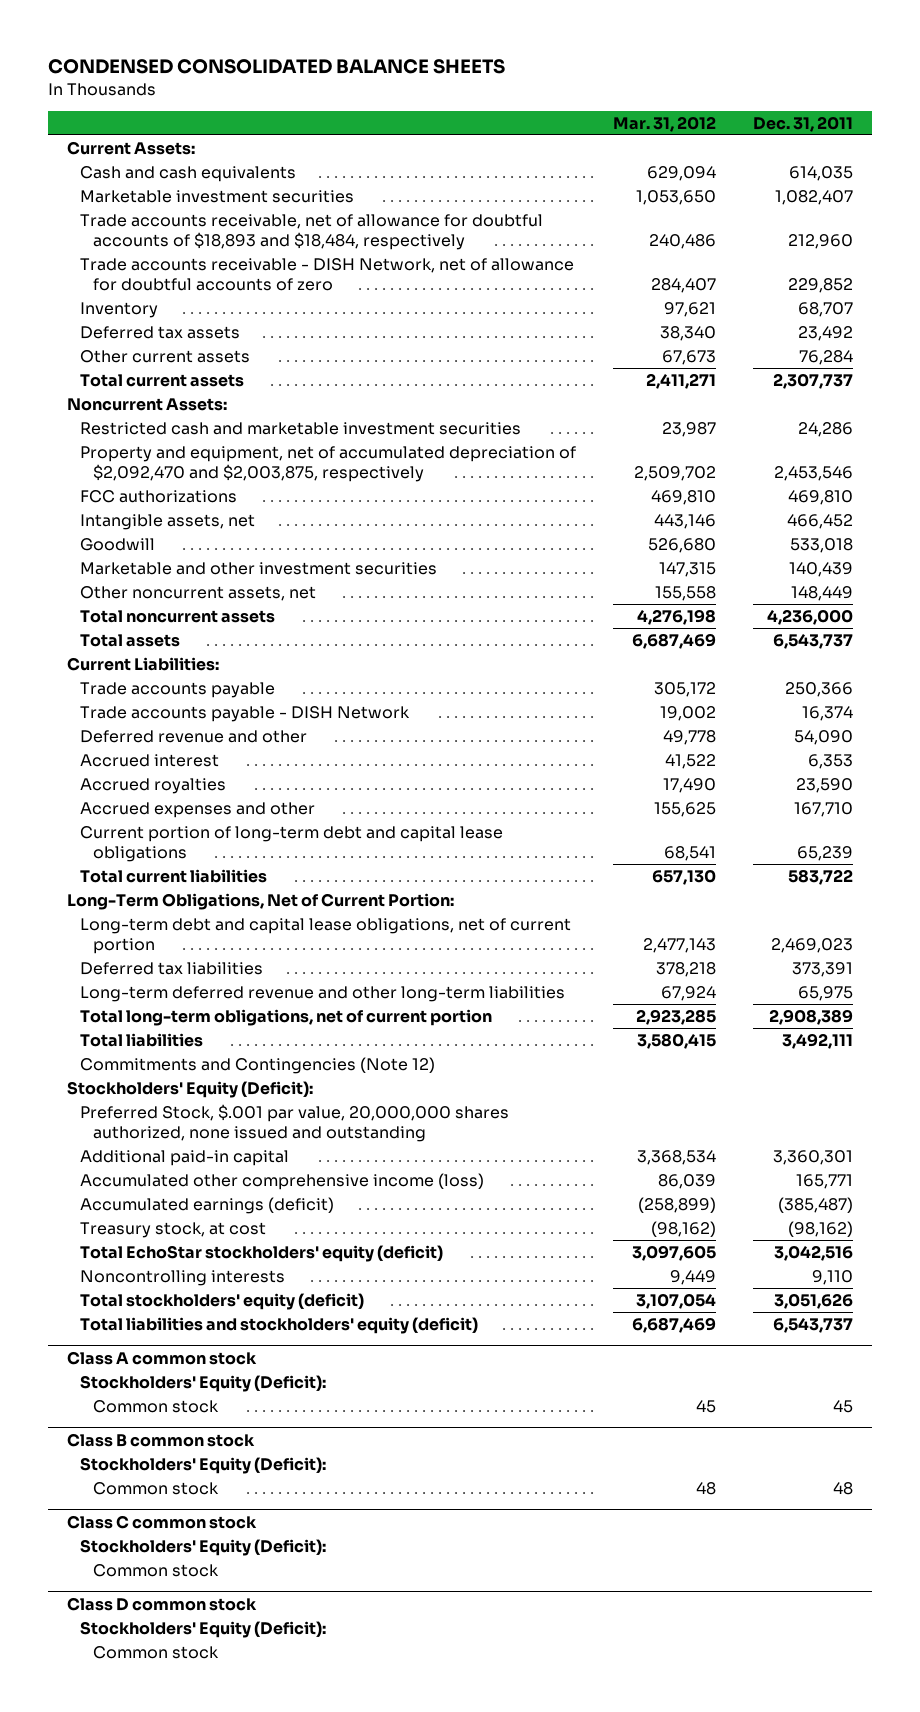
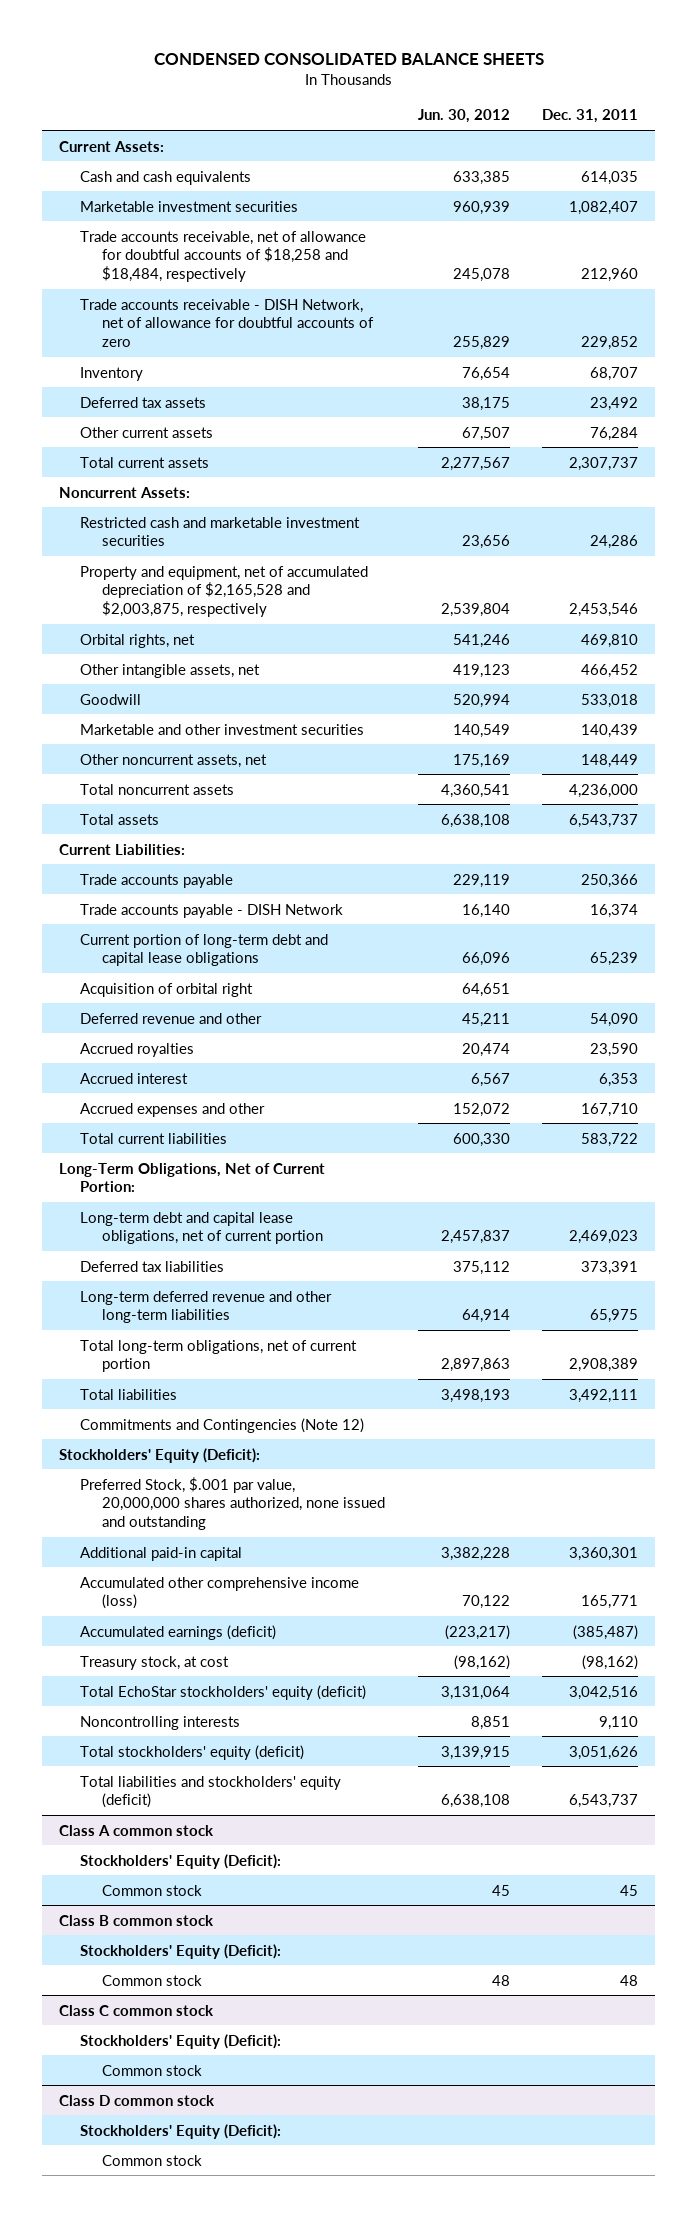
- | Mar. 31, 2012 | Dec. 31, 2011
+ | Jun. 30, 2012 | Dec. 31, 2011
- Trade accounts receivable, net of allowance for doubtful accounts of $18,893 and $18,484, respectively | 240,486 | 212,960
+ Trade accounts receivable, net of allowance for doubtful accounts of $18,258 and $18,484, respectively | 245,078 | 212,960
- Property and equipment, net of accumulated depreciation of $2,092,470 and $2,003,875, respectively | 2,509,702 | 2,453,546
- FCC authorizations | 469,810 | 469,810
- Intangible assets, net | 443,146 | 466,452
+ Property and equipment, net of accumulated depreciation of $2,165,528 and $2,003,875, respectively | 2,539,804 | 2,453,546
+ Orbital rights, net | 541,246 | 469,810
+ Other intangible assets, net | 419,123 | 466,452
moved up: Current portion of long-term debt and capital lease obligations | 66,096 | 65,239
+ Acquisition of orbital right | 64,651 |
moved down: Accrued interest | 6,567 | 6,353

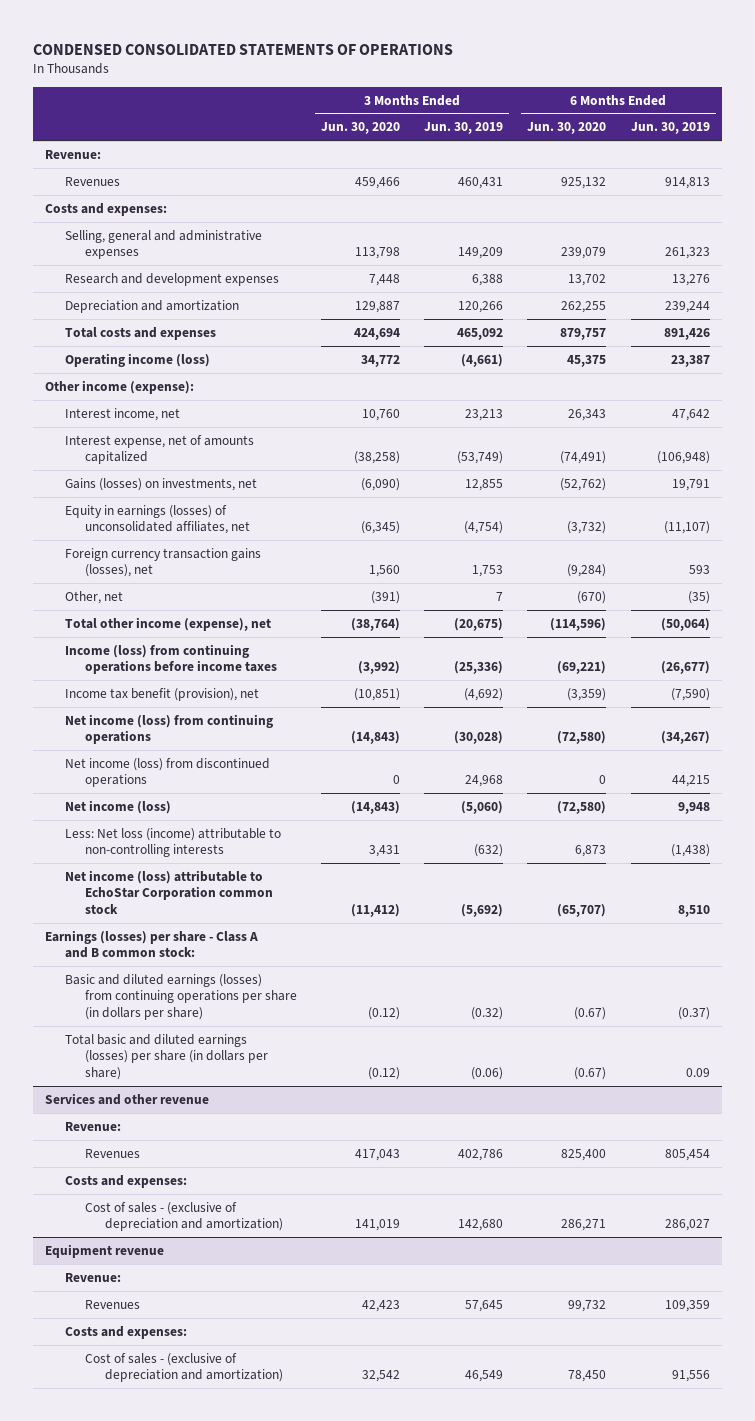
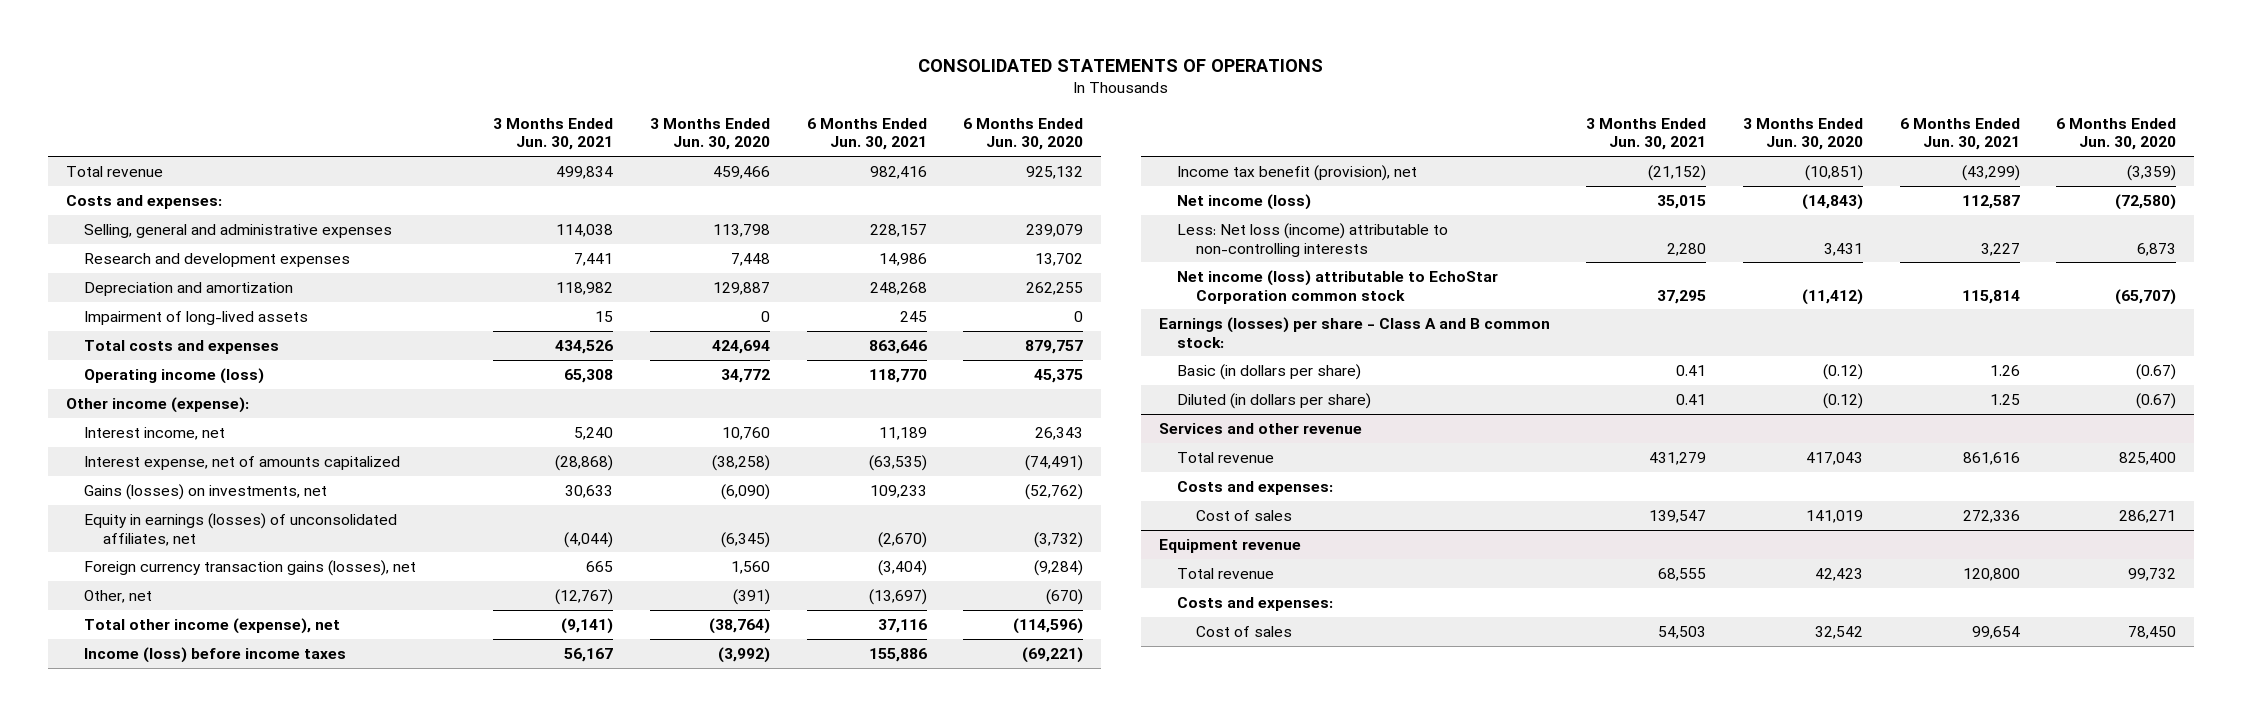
- CONDENSED CONSOLIDATED STATEMENTS OF OPERATIONS
+ CONSOLIDATED STATEMENTS OF OPERATIONS
- | 3 Months Ended Jun. 30, 2020 | 3 Months Ended Jun. 30, 2019 | 6 Months Ended Jun. 30, 2020 | 6 Months Ended Jun. 30, 2019
+ | 3 Months Ended Jun. 30, 2021 | 3 Months Ended Jun. 30, 2020 | 6 Months Ended Jun. 30, 2021 | 6 Months Ended Jun. 30, 2020
- Revenue:
- Revenues | 459,466 | 460,431 | 925,132 | 914,813
+ Total revenue | 499,834 | 459,466 | 982,416 | 925,132
+ Impairment of long-lived assets | 15 | 0 | 245 | 0
- Income (loss) from continuing operations before income taxes | (3,992) | (25,336) | (69,221) | (26,677)
+ Income (loss) before income taxes | 56,167 | (3,992) | 155,886 | (69,221)
- Net income (loss) from continuing operations | (14,843) | (30,028) | (72,580) | (34,267)
- Net income (loss) from discontinued operations | 0 | 24,968 | 0 | 44,215
- Basic and diluted earnings (losses) from continuing operations per share (in dollars per share) | (0.12) | (0.32) | (0.67) | (0.37)
- Total basic and diluted earnings (losses) per share (in dollars per share) | (0.12) | (0.06) | (0.67) | 0.09
+ Basic (in dollars per share) | 0.41 | (0.12) | 1.26 | (0.67)
+ Diluted (in dollars per share) | 0.41 | (0.12) | 1.25 | (0.67)
@ Services and other revenue
- Revenue:
- Revenues | 417,043 | 402,786 | 825,400 | 805,454
+ Total revenue | 431,279 | 417,043 | 861,616 | 825,400
- Cost of sales - (exclusive of depreciation and amortization) | 141,019 | 142,680 | 286,271 | 286,027
+ Cost of sales | 139,547 | 141,019 | 272,336 | 286,271
@ Equipment revenue
- Revenue:
- Revenues | 42,423 | 57,645 | 99,732 | 109,359
+ Total revenue | 68,555 | 42,423 | 120,800 | 99,732
- Cost of sales - (exclusive of depreciation and amortization) | 32,542 | 46,549 | 78,450 | 91,556
+ Cost of sales | 54,503 | 32,542 | 99,654 | 78,450

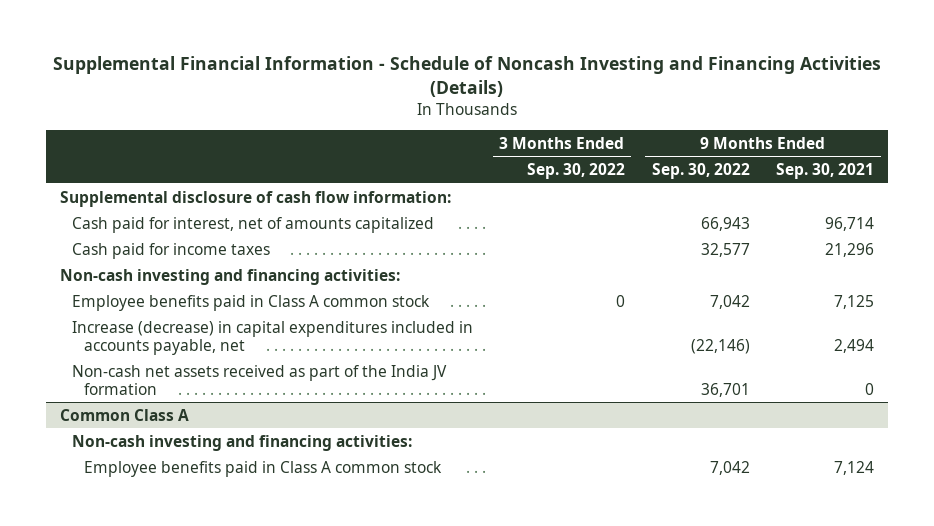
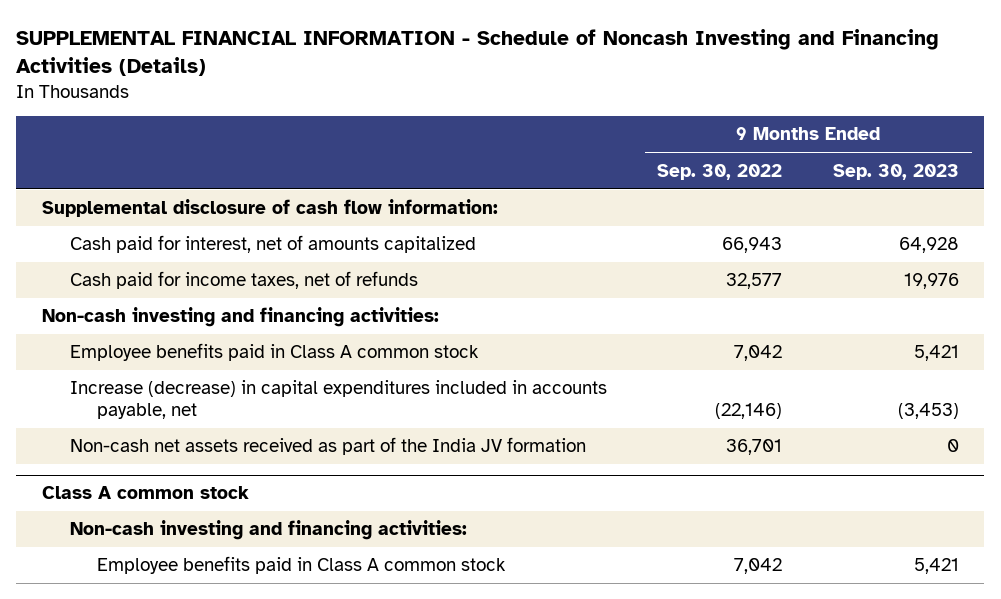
- Supplemental Financial Information - Schedule of Noncash Investing and Financing Activities (Details)
+ SUPPLEMENTAL FINANCIAL INFORMATION - Schedule of Noncash Investing and Financing Activities (Details)
- | 3 Months Ended Sep. 30, 2022 | 9 Months Ended Sep. 30, 2022 | 9 Months Ended Sep. 30, 2021
+ | 9 Months Ended Sep. 30, 2022 | 9 Months Ended Sep. 30, 2023
- Cash paid for income taxes | | 32,577 | 21,296
+ Cash paid for income taxes, net of refunds | 32,577 | 19,976
- Common Class A
+ Class A common stock

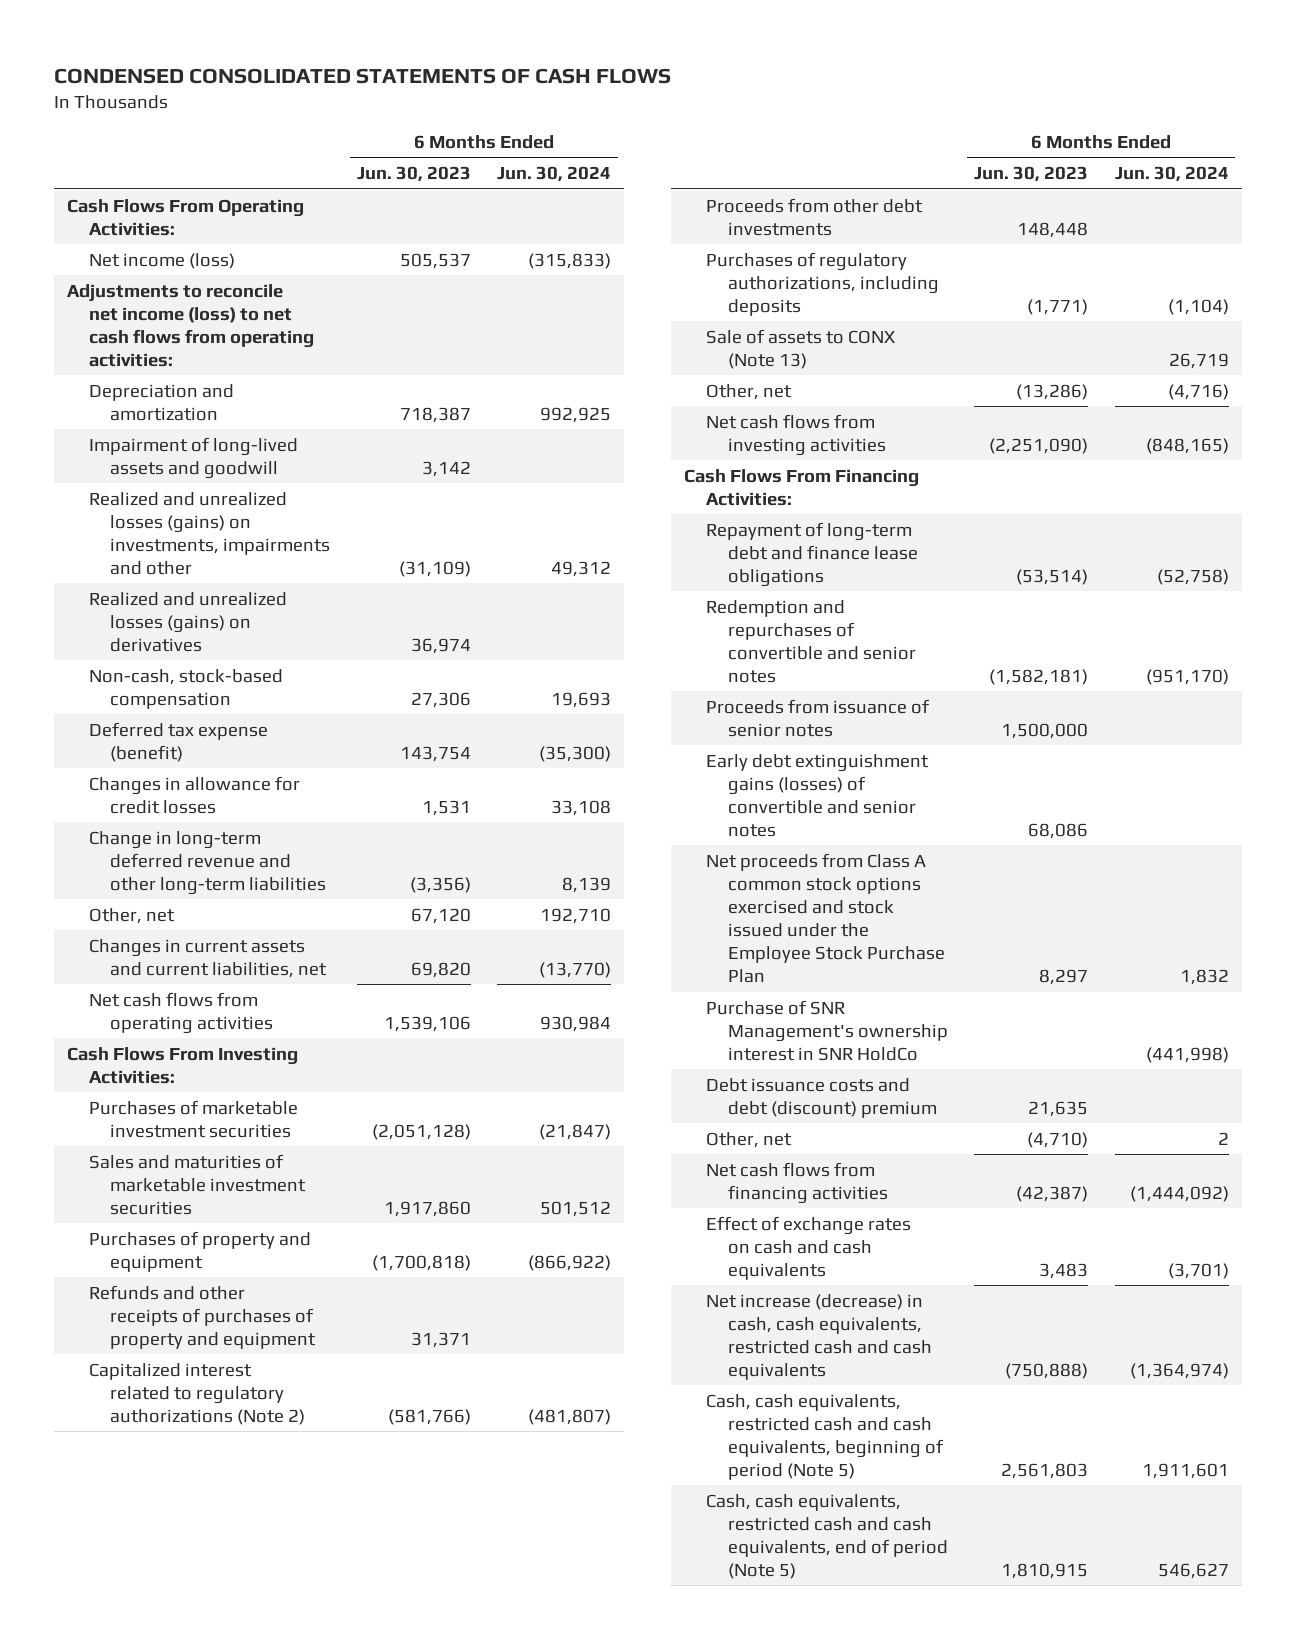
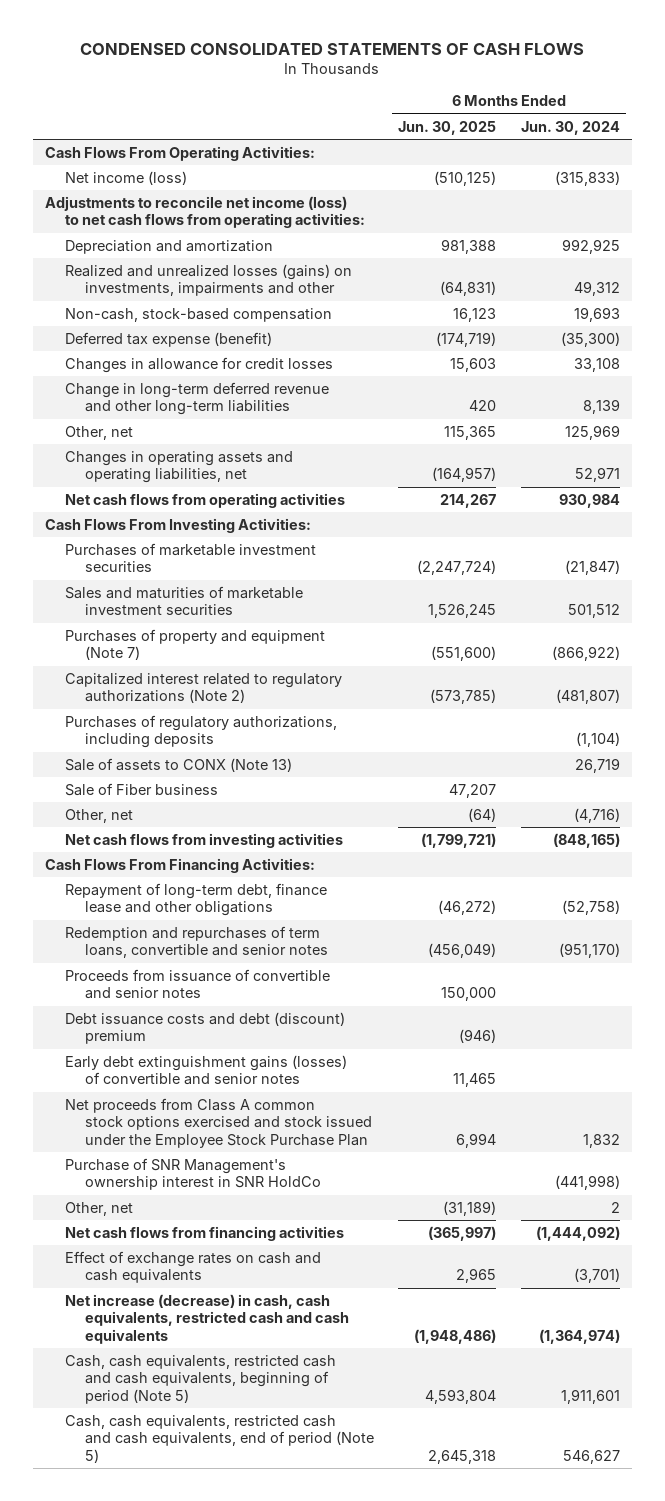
- | 6 Months Ended Jun. 30, 2023 | 6 Months Ended Jun. 30, 2024
+ | 6 Months Ended Jun. 30, 2025 | 6 Months Ended Jun. 30, 2024
- Impairment of long-lived assets and goodwill | 3,142 |
- Realized and unrealized losses (gains) on derivatives | 36,974 |
- Other, net | 67,120 | 192,710
- Changes in current assets and current liabilities, net | 69,820 | (13,770)
+ Other, net | 115,365 | 125,969
+ Changes in operating assets and operating liabilities, net | (164,957) | 52,971
- Purchases of property and equipment | (1,700,818) | (866,922)
- Refunds and other receipts of purchases of property and equipment | 31,371 |
+ Purchases of property and equipment (Note 7) | (551,600) | (866,922)
- Proceeds from other debt investments | 148,448 |
+ Sale of Fiber business | 47,207 |
- Repayment of long-term debt and finance lease obligations | (53,514) | (52,758)
- Redemption and repurchases of convertible and senior notes | (1,582,181) | (951,170)
- Proceeds from issuance of senior notes | 1,500,000 |
+ Repayment of long-term debt, finance lease and other obligations | (46,272) | (52,758)
+ Redemption and repurchases of term loans, convertible and senior notes | (456,049) | (951,170)
+ Proceeds from issuance of convertible and senior notes | 150,000 |
moved up: Debt issuance costs and debt (discount) premium | (946) |

